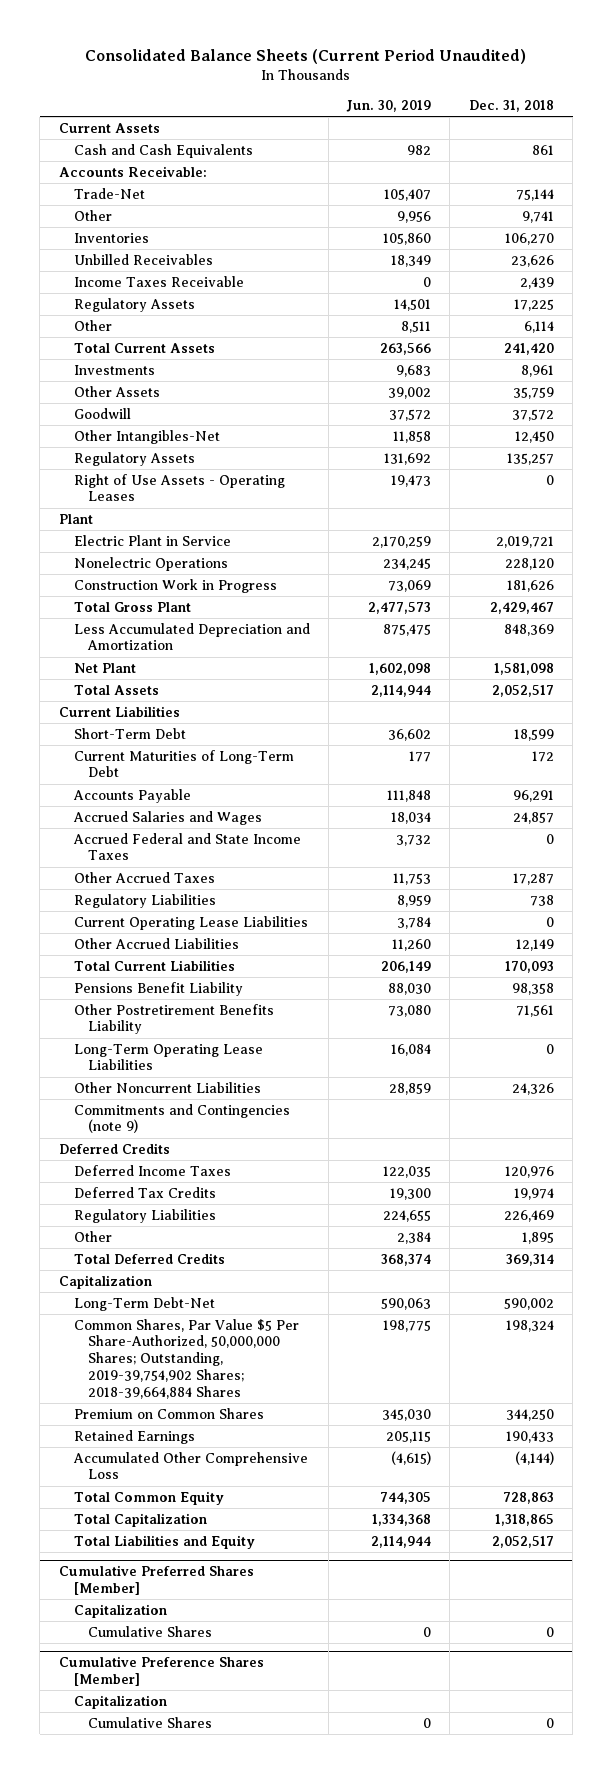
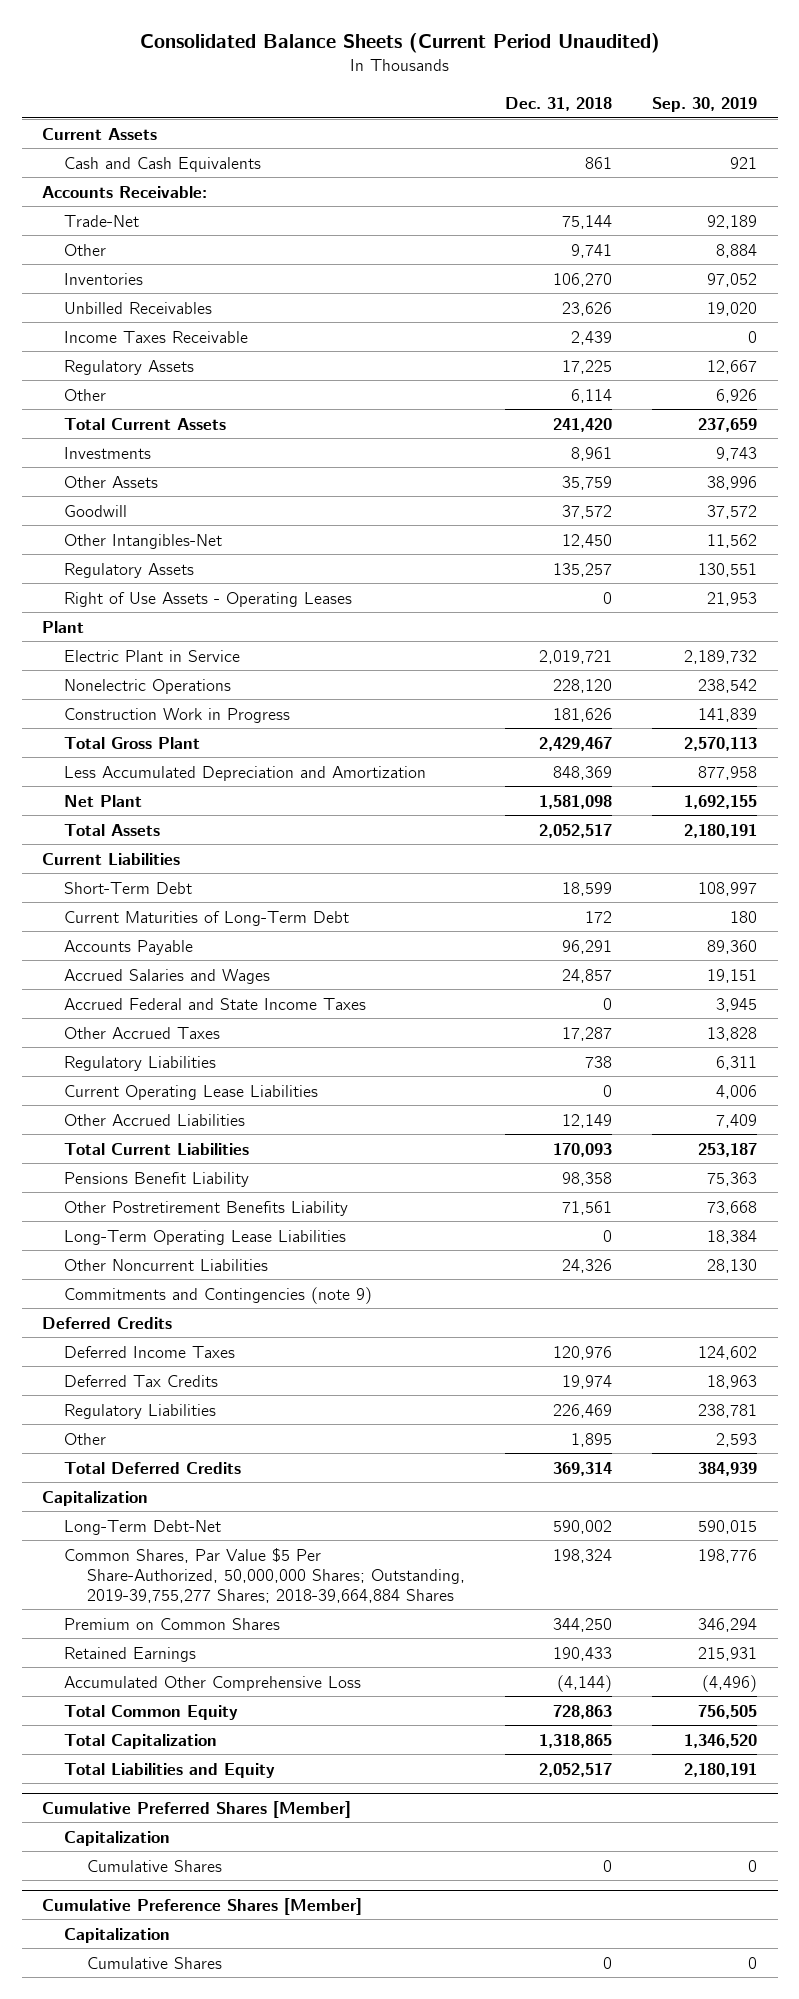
- | Jun. 30, 2019 | Dec. 31, 2018
+ | Dec. 31, 2018 | Sep. 30, 2019
- Common Shares, Par Value $5 Per Share-Authorized, 50,000,000 Shares; Outstanding, 2019-39,754,902 Shares; 2018-39,664,884 Shares | 198,775 | 198,324
+ Common Shares, Par Value $5 Per Share-Authorized, 50,000,000 Shares; Outstanding, 2019-39,755,277 Shares; 2018-39,664,884 Shares | 198,324 | 198,776

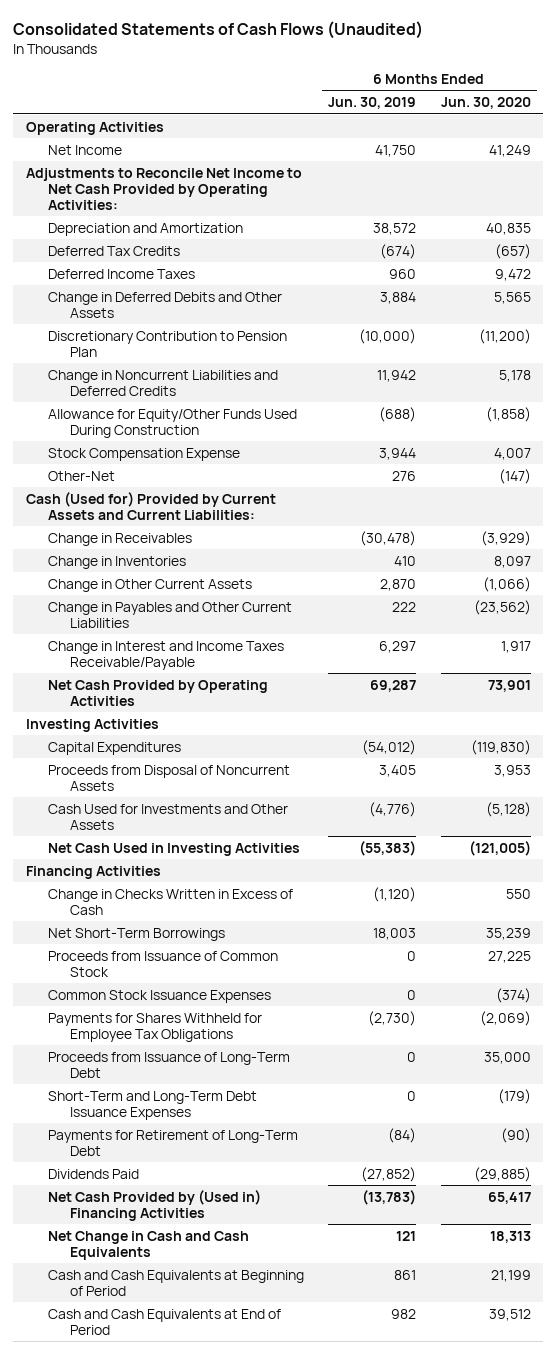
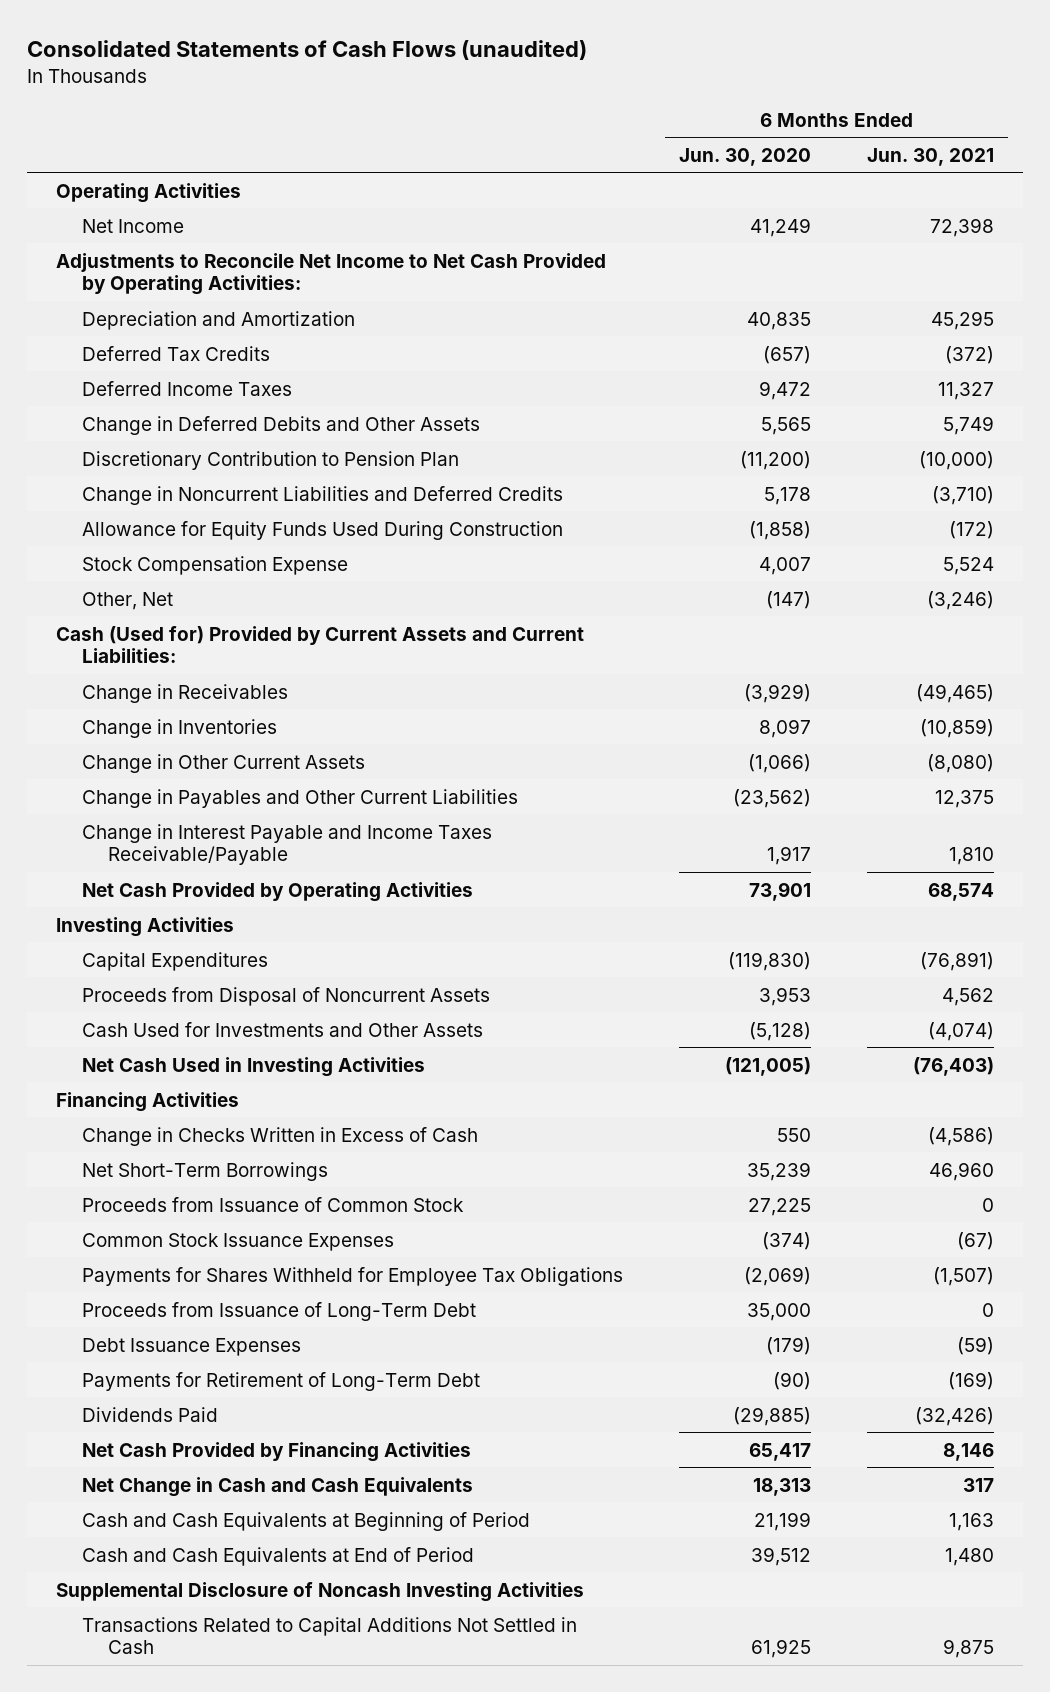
- Consolidated Statements of Cash Flows (Unaudited)
+ Consolidated Statements of Cash Flows (unaudited)
- | 6 Months Ended Jun. 30, 2019 | 6 Months Ended Jun. 30, 2020
+ | 6 Months Ended Jun. 30, 2020 | 6 Months Ended Jun. 30, 2021
- Allowance for Equity/Other Funds Used During Construction | (688) | (1,858)
+ Allowance for Equity Funds Used During Construction | (1,858) | (172)
- Other-Net | 276 | (147)
+ Other, Net | (147) | (3,246)
- Change in Interest and Income Taxes Receivable/Payable | 6,297 | 1,917
+ Change in Interest Payable and Income Taxes Receivable/Payable | 1,917 | 1,810
- Short-Term and Long-Term Debt Issuance Expenses | 0 | (179)
+ Debt Issuance Expenses | (179) | (59)
- Net Cash Provided by (Used in) Financing Activities | (13,783) | 65,417
+ Net Cash Provided by Financing Activities | 65,417 | 8,146
+ Supplemental Disclosure of Noncash Investing Activities
+ Transactions Related to Capital Additions Not Settled in Cash | 61,925 | 9,875

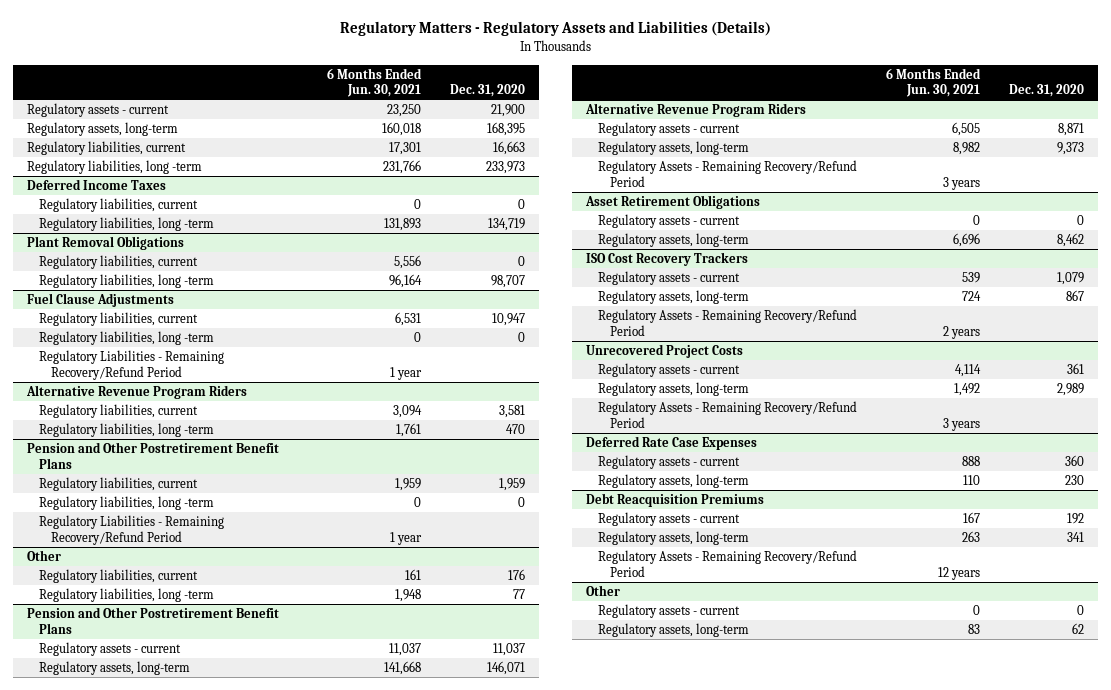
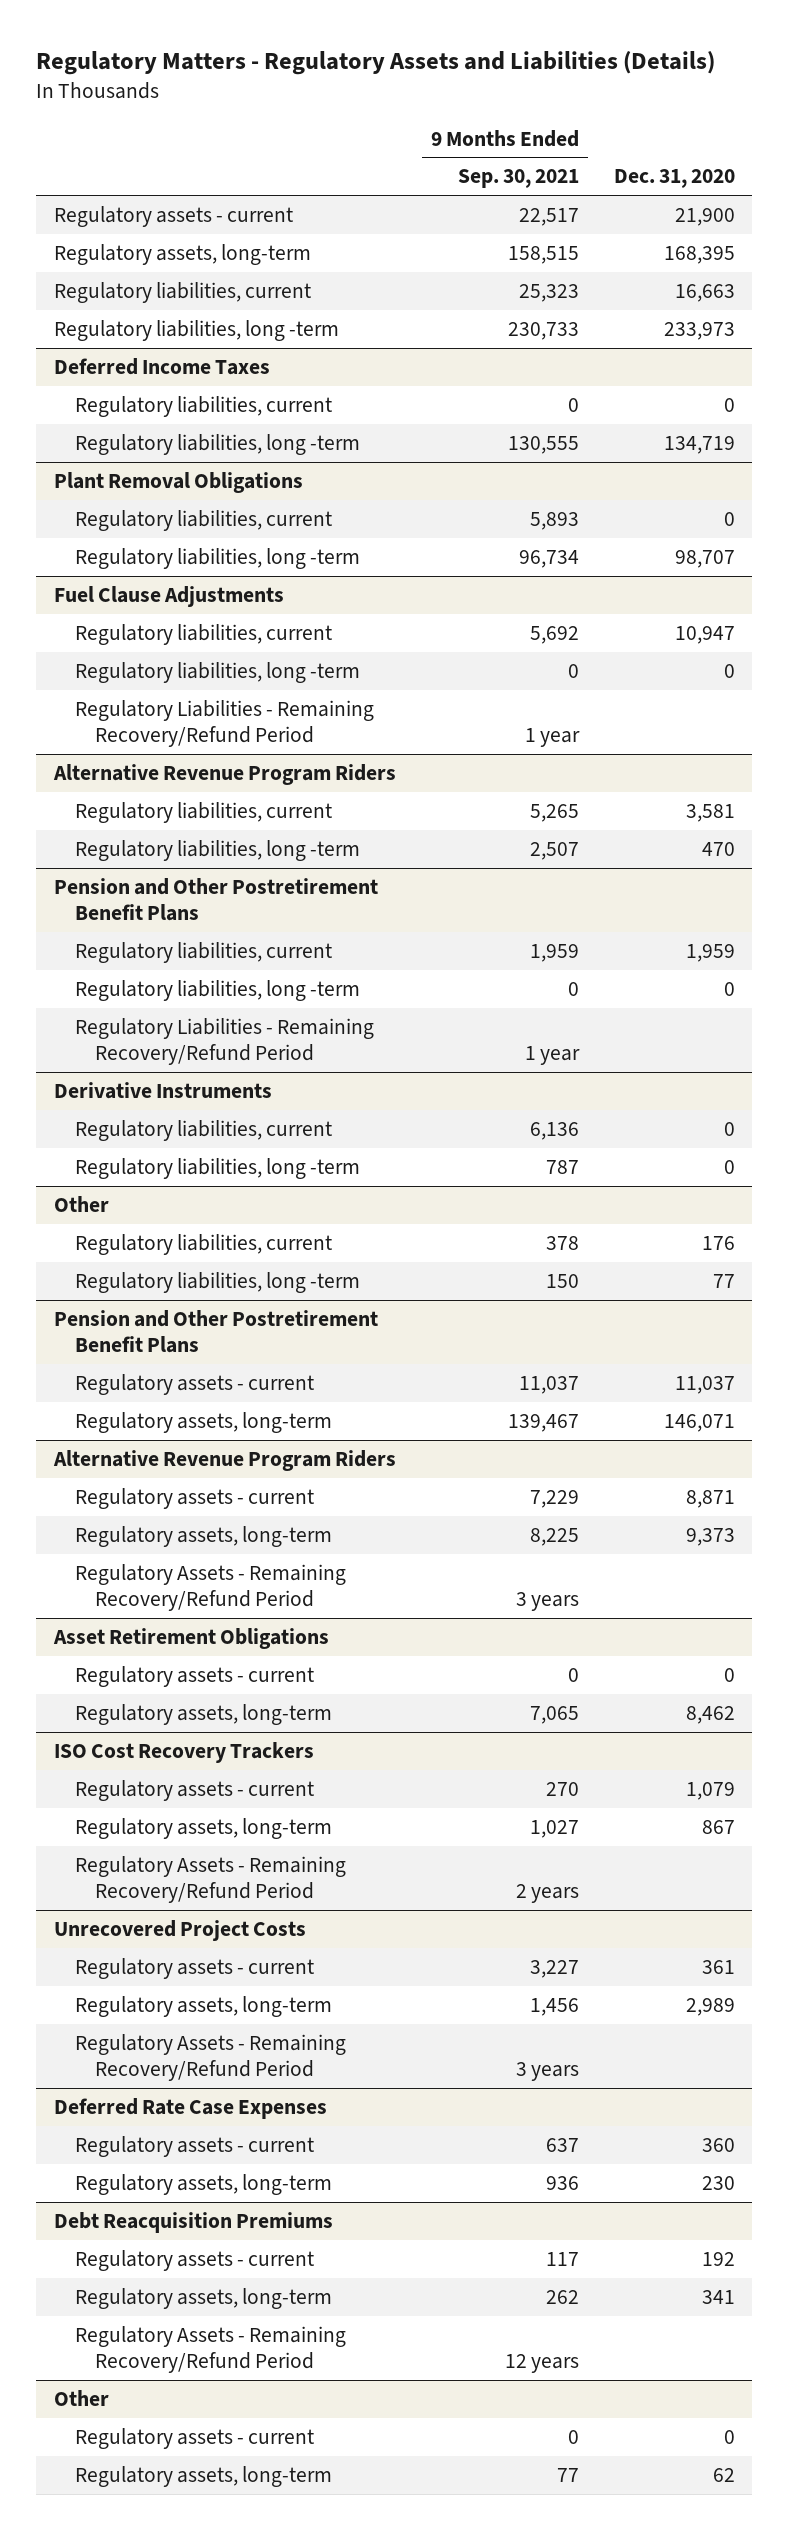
- | 6 Months Ended Jun. 30, 2021 | Dec. 31, 2020
+ | 9 Months Ended Sep. 30, 2021 | Dec. 31, 2020
+ Derivative Instruments
+ Regulatory liabilities, current | 6,136 | 0
+ Regulatory liabilities, long -term | 787 | 0

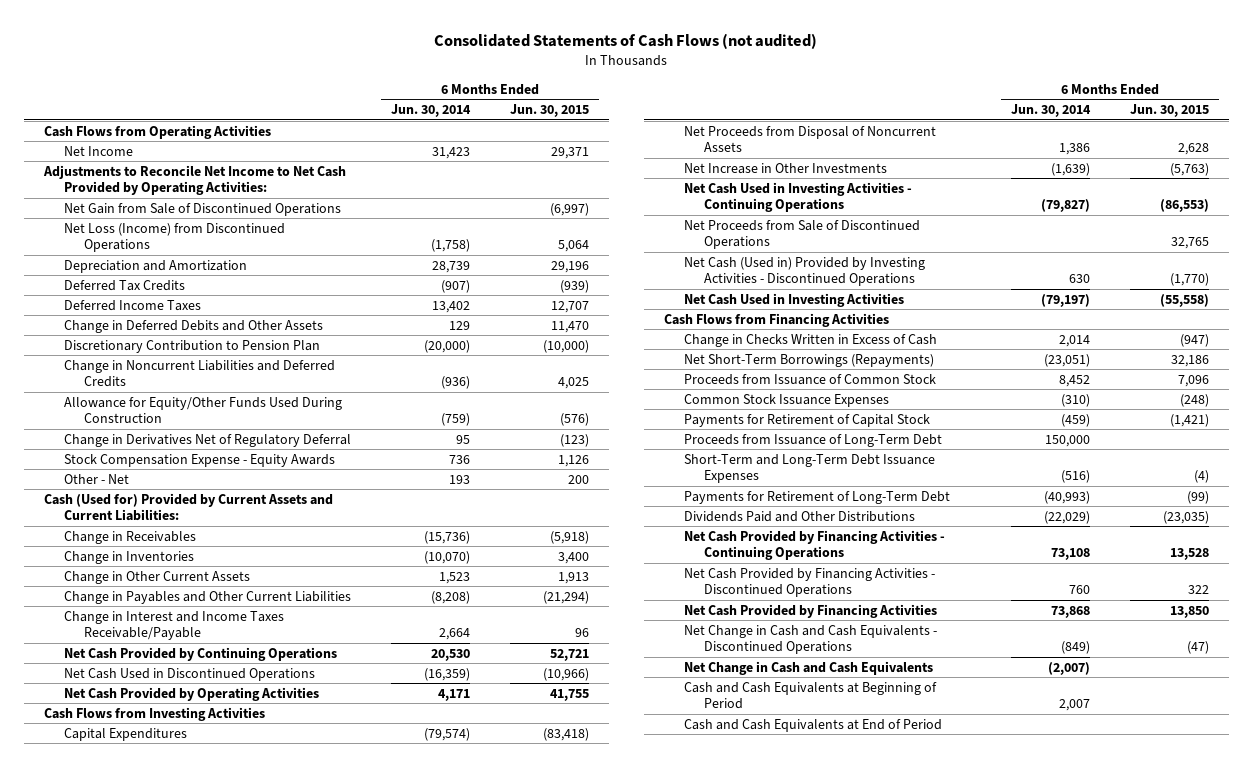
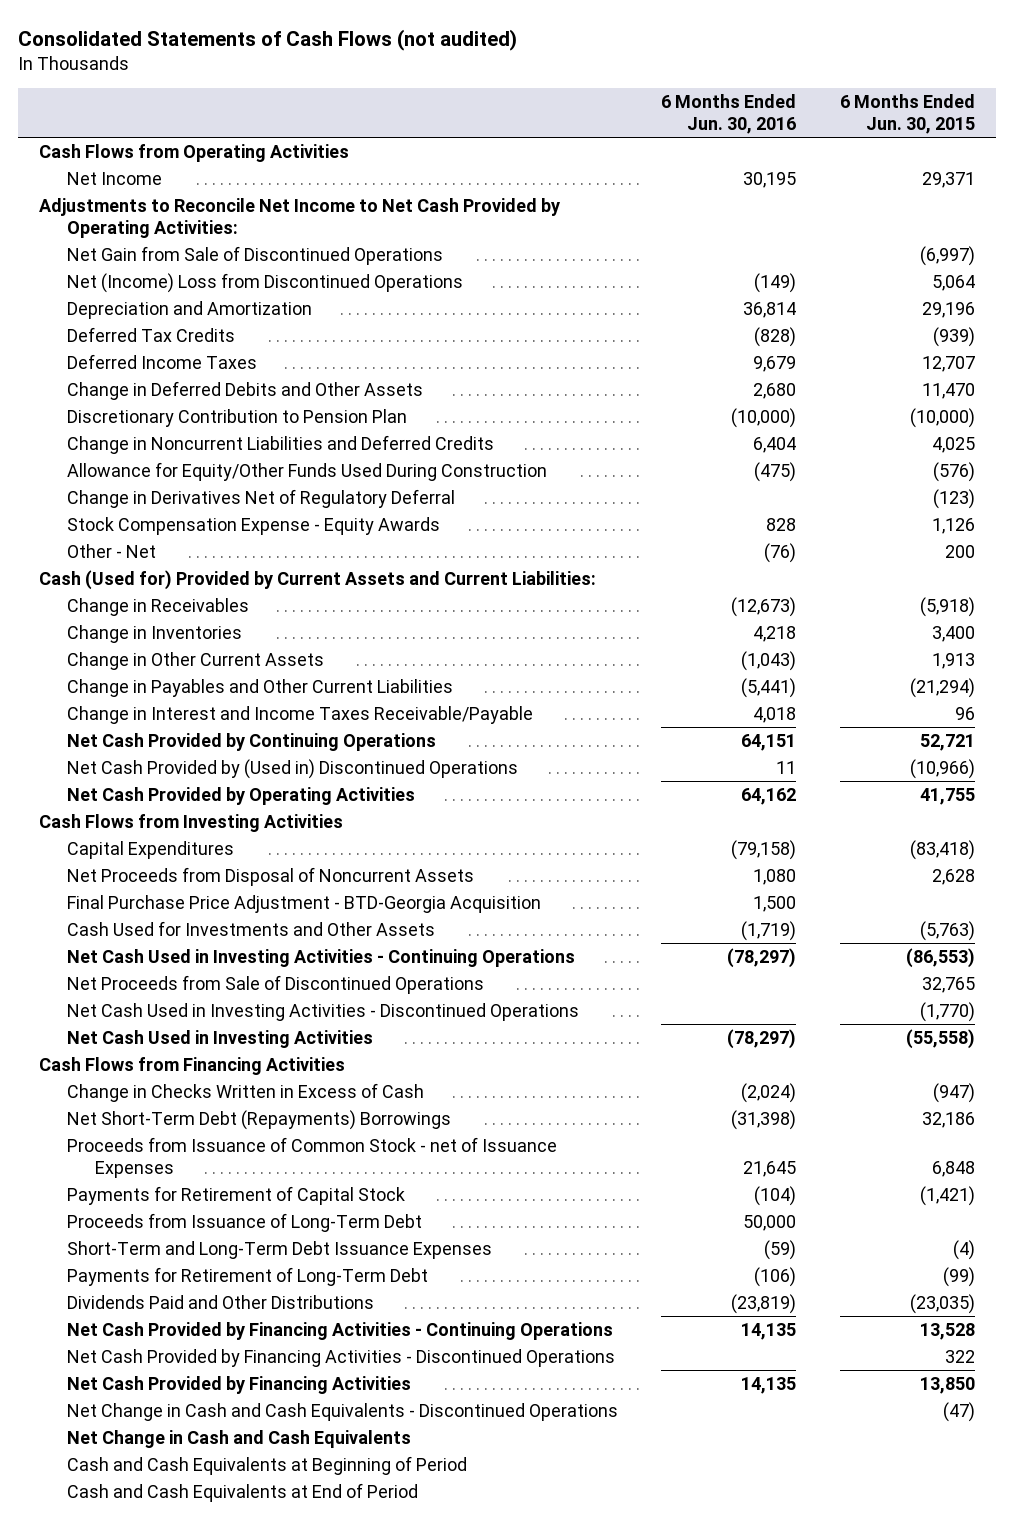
- | 6 Months Ended Jun. 30, 2014 | 6 Months Ended Jun. 30, 2015
+ | 6 Months Ended Jun. 30, 2016 | 6 Months Ended Jun. 30, 2015
- Net Loss (Income) from Discontinued Operations | (1,758) | 5,064
+ Net (Income) Loss from Discontinued Operations | (149) | 5,064
- Net Cash Used in Discontinued Operations | (16,359) | (10,966)
+ Net Cash Provided by (Used in) Discontinued Operations | 11 | (10,966)
- Net Increase in Other Investments | (1,639) | (5,763)
+ Final Purchase Price Adjustment - BTD-Georgia Acquisition | 1,500 |
+ Cash Used for Investments and Other Assets | (1,719) | (5,763)
- Net Cash (Used in) Provided by Investing Activities - Discontinued Operations | 630 | (1,770)
+ Net Cash Used in Investing Activities - Discontinued Operations | | (1,770)
- Net Short-Term Borrowings (Repayments) | (23,051) | 32,186
- Proceeds from Issuance of Common Stock | 8,452 | 7,096
- Common Stock Issuance Expenses | (310) | (248)
+ Net Short-Term Debt (Repayments) Borrowings | (31,398) | 32,186
+ Proceeds from Issuance of Common Stock - net of Issuance Expenses | 21,645 | 6,848

